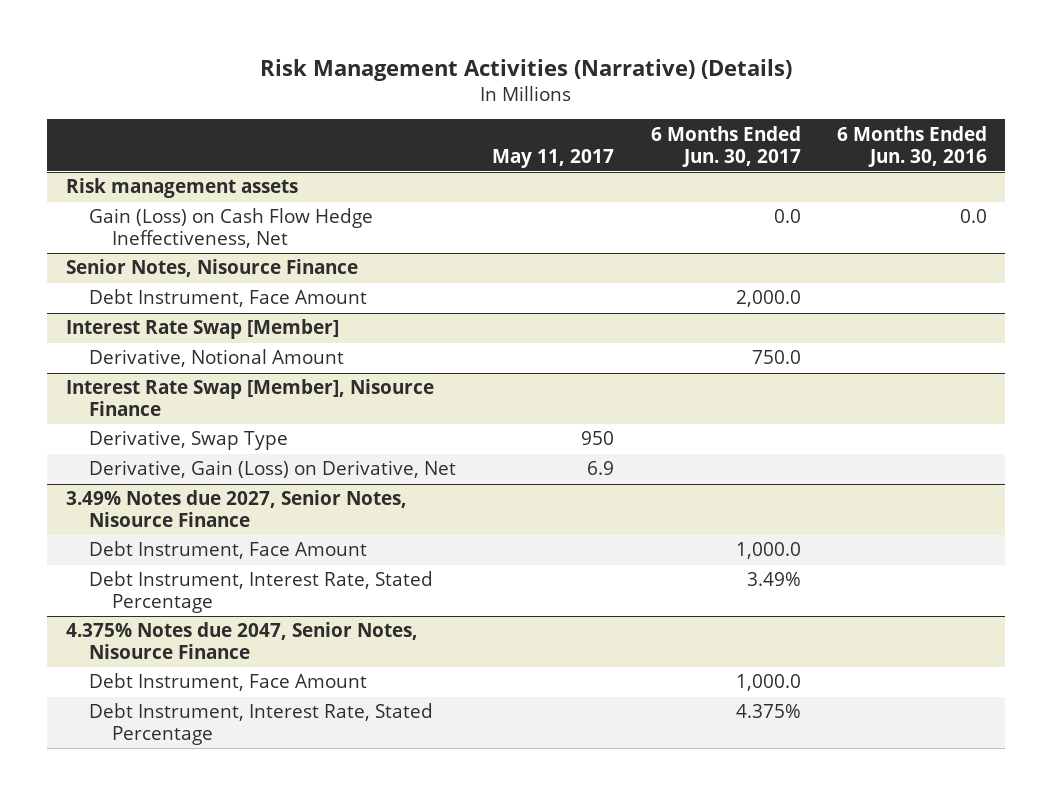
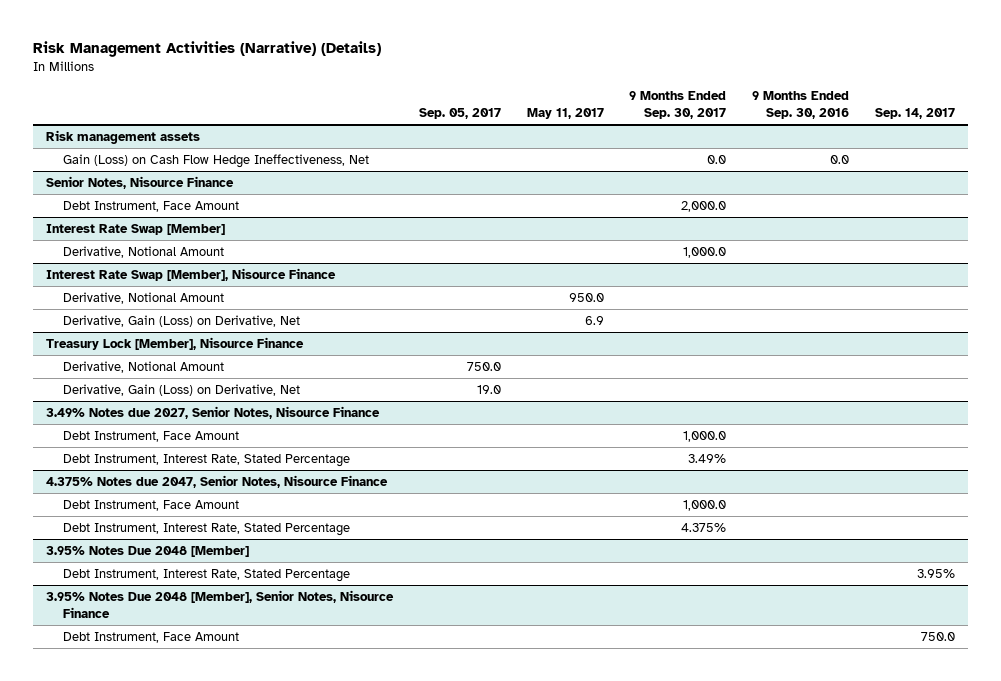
- | May 11, 2017 | 6 Months Ended Jun. 30, 2017 | 6 Months Ended Jun. 30, 2016
+ | Sep. 05, 2017 | May 11, 2017 | 9 Months Ended Sep. 30, 2017 | 9 Months Ended Sep. 30, 2016 | Sep. 14, 2017
@ Interest Rate Swap [Member], Nisource Finance
- Derivative, Swap Type | 950 | |
+ Derivative, Notional Amount | | 950.0 | | |
+ Treasury Lock [Member], Nisource Finance
+ Derivative, Notional Amount | 750.0 | | | |
+ Derivative, Gain (Loss) on Derivative, Net | 19.0 | | | |
+ 3.95% Notes Due 2048 [Member]
+ Debt Instrument, Interest Rate, Stated Percentage | | | | | 3.95%
+ 3.95% Notes Due 2048 [Member], Senior Notes, Nisource Finance
+ Debt Instrument, Face Amount | | | | | 750.0

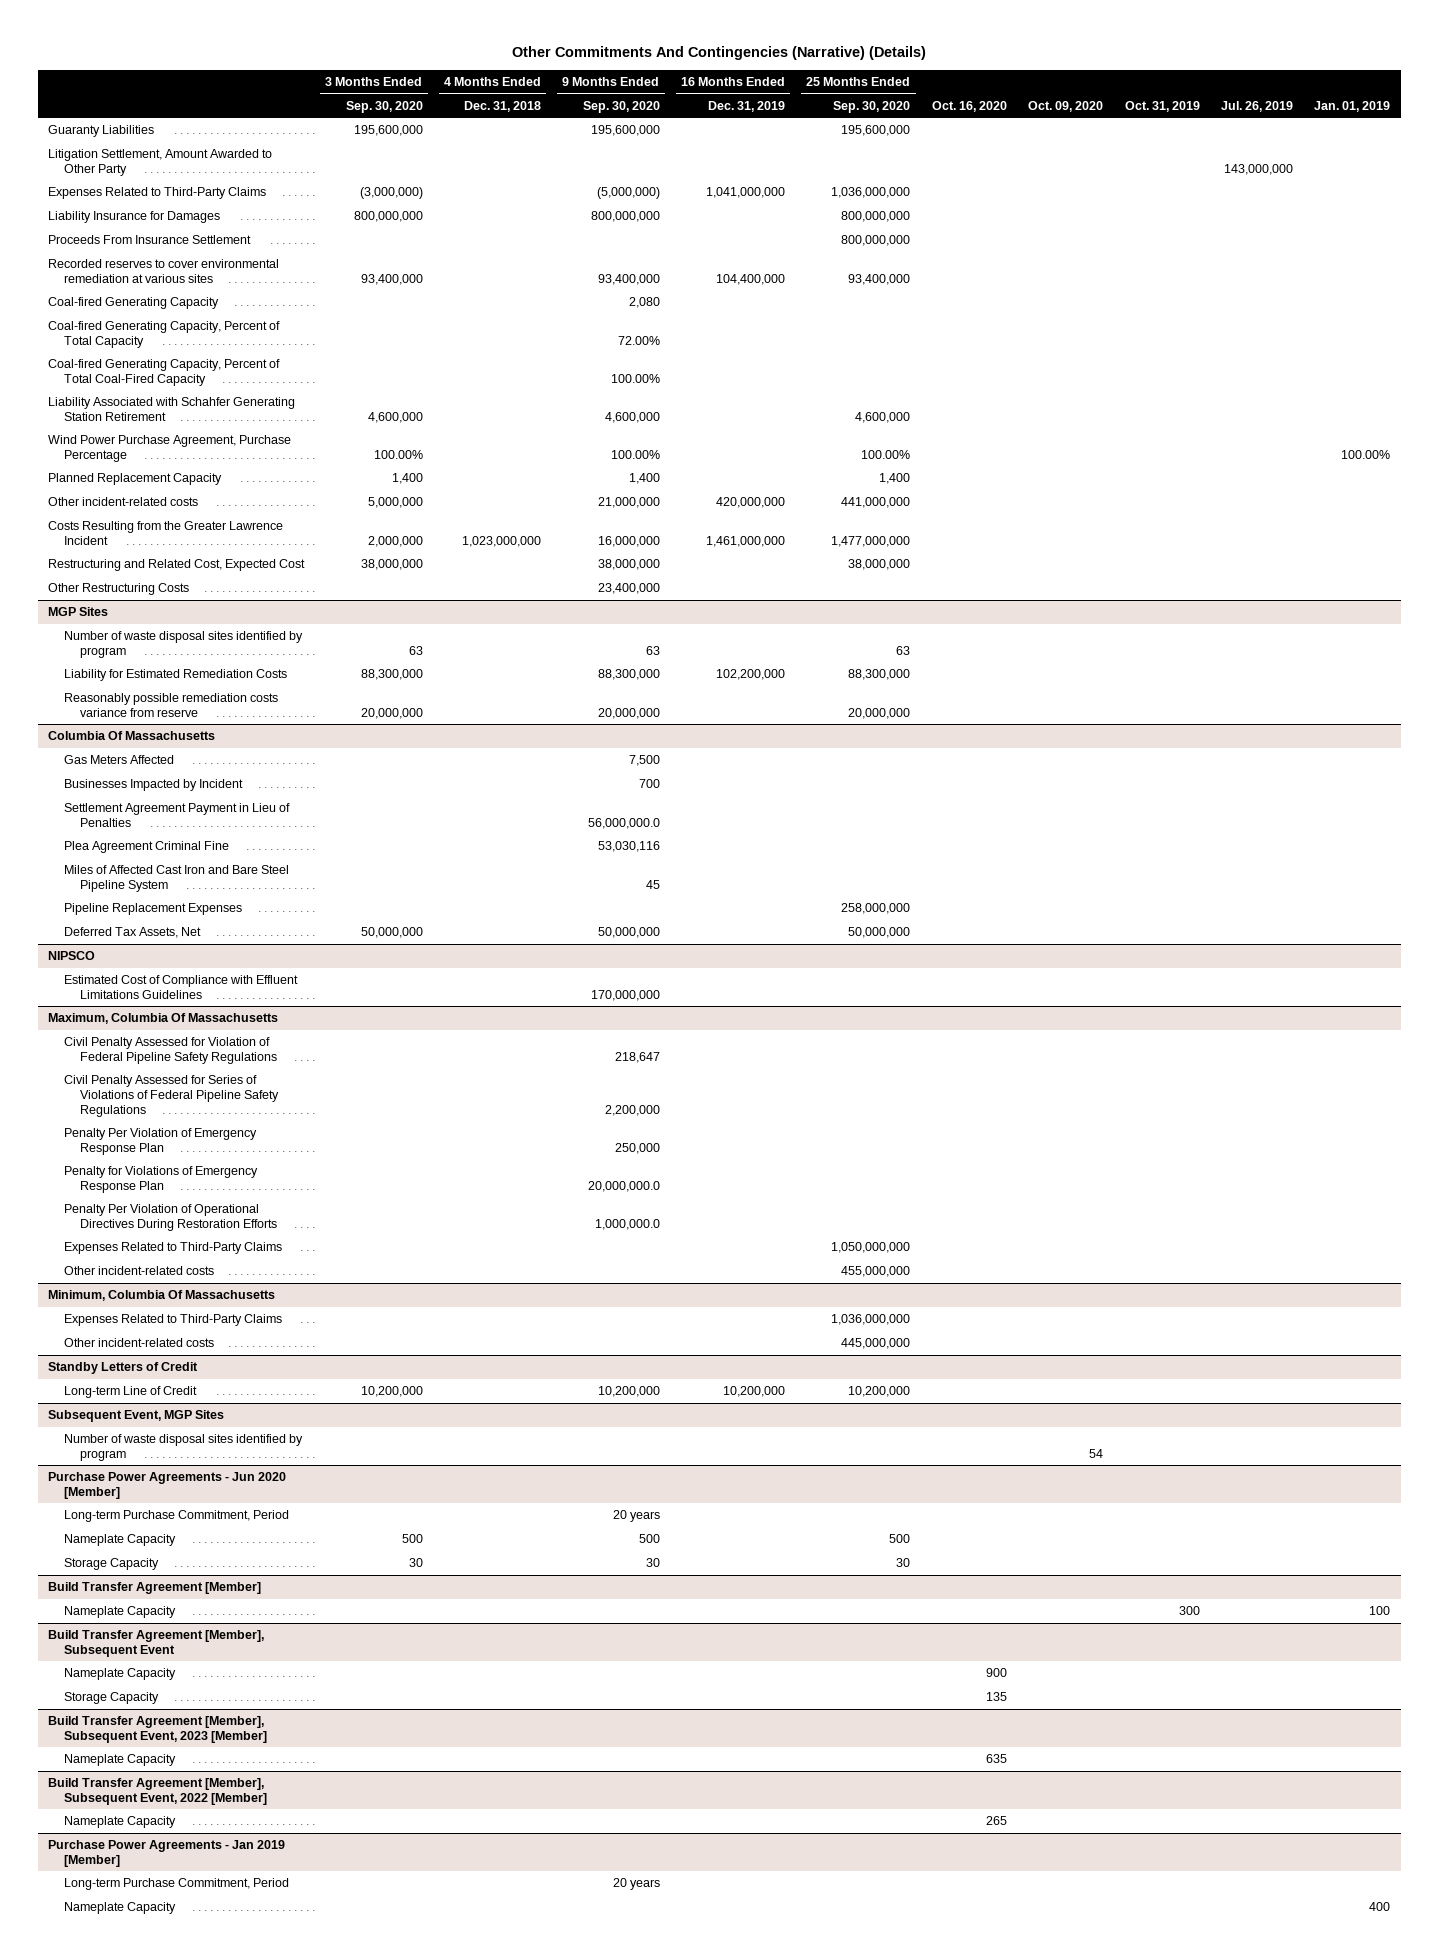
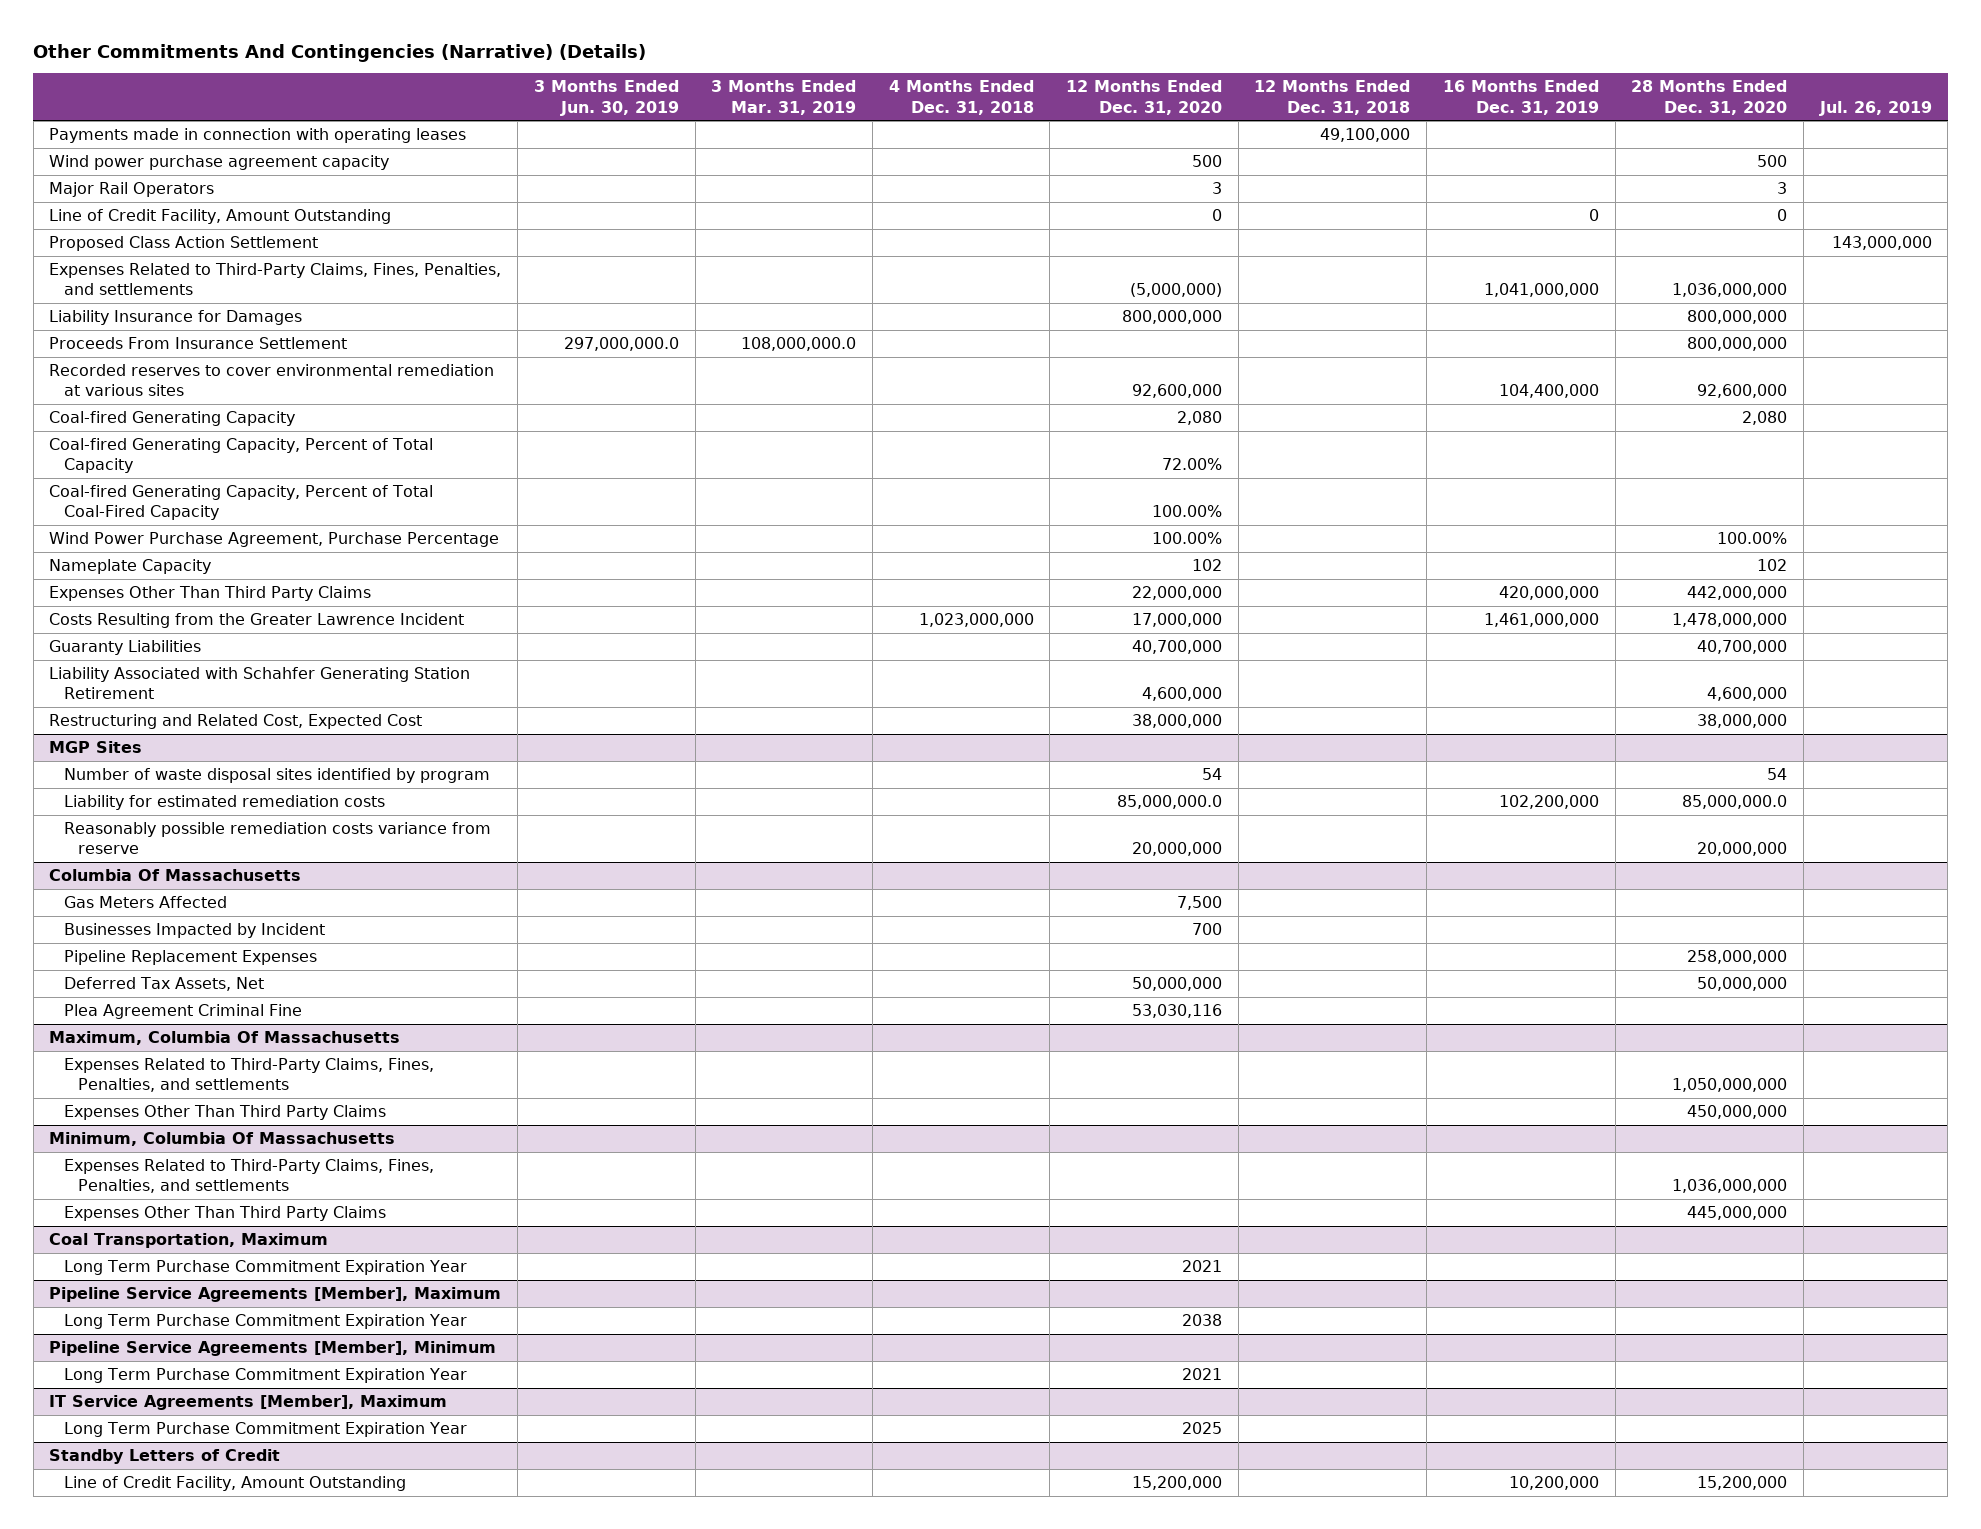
- | 3 Months Ended Sep. 30, 2020 | 4 Months Ended Dec. 31, 2018 | 9 Months Ended Sep. 30, 2020 | 16 Months Ended Dec. 31, 2019 | 25 Months Ended Sep. 30, 2020 | Oct. 16, 2020 | Oct. 09, 2020 | Oct. 31, 2019 | Jul. 26, 2019 | Jan. 01, 2019
+ | 3 Months Ended Jun. 30, 2019 | 3 Months Ended Mar. 31, 2019 | 4 Months Ended Dec. 31, 2018 | 12 Months Ended Dec. 31, 2020 | 12 Months Ended Dec. 31, 2018 | 16 Months Ended Dec. 31, 2019 | 28 Months Ended Dec. 31, 2020 | Jul. 26, 2019
- Litigation Settlement, Amount Awarded to Other Party | | | | | | | | | 143,000,000 |
- Expenses Related to Third-Party Claims | (3,000,000) | | (5,000,000) | 1,041,000,000 | 1,036,000,000 | | | | |
+ Payments made in connection with operating leases | | | | | 49,100,000 | | |
+ Wind power purchase agreement capacity | | | | 500 | | | 500 |
+ Major Rail Operators | | | | 3 | | | 3 |
+ Line of Credit Facility, Amount Outstanding | | | | 0 | | 0 | 0 |
+ Proposed Class Action Settlement | | | | | | | | 143,000,000
+ Expenses Related to Third-Party Claims, Fines, Penalties, and settlements | | | | (5,000,000) | | 1,041,000,000 | 1,036,000,000 |
- Planned Replacement Capacity | 1,400 | | 1,400 | | 1,400 | | | | |
- Other incident-related costs | 5,000,000 | | 21,000,000 | 420,000,000 | 441,000,000 | | | | |
+ Nameplate Capacity | | | | 102 | | | 102 |
+ Expenses Other Than Third Party Claims | | | | 22,000,000 | | 420,000,000 | 442,000,000 |
moved down: Guaranty Liabilities | | | | 40,700,000 | | | 40,700,000 |
moved down: Liability Associated with Schahfer Generating Station Retirement | | | | 4,600,000 | | | 4,600,000 |
- Other Restructuring Costs | | | 23,400,000 | | | | | | |
@ MGP Sites
- Liability for Estimated Remediation Costs | 88,300,000 | | 88,300,000 | 102,200,000 | 88,300,000 | | | | |
+ Liability for estimated remediation costs | | | | 85,000,000.0 | | 102,200,000 | 85,000,000.0 |
@ Columbia Of Massachusetts
- Settlement Agreement Payment in Lieu of Penalties | | | 56,000,000.0 | | | | | | |
- Miles of Affected Cast Iron and Bare Steel Pipeline System | | | 45 | | | | | | |
- NIPSCO
- Estimated Cost of Compliance with Effluent Limitations Guidelines | | | 170,000,000 | | | | | | |
@ Columbia Of Massachusetts
moved down: Plea Agreement Criminal Fine | | | | 53,030,116 | | | |
@ Maximum, Columbia Of Massachusetts
- Civil Penalty Assessed for Violation of Federal Pipeline Safety Regulations | | | 218,647 | | | | | | |
- Civil Penalty Assessed for Series of Violations of Federal Pipeline Safety Regulations | | | 2,200,000 | | | | | | |
- Penalty Per Violation of Emergency Response Plan | | | 250,000 | | | | | | |
- Penalty for Violations of Emergency Response Plan | | | 20,000,000.0 | | | | | | |
- Penalty Per Violation of Operational Directives During Restoration Efforts | | | 1,000,000.0 | | | | | | |
- Expenses Related to Third-Party Claims | | | | | 1,050,000,000 | | | | |
- Other incident-related costs | | | | | 455,000,000 | | | | |
+ Expenses Related to Third-Party Claims, Fines, Penalties, and settlements | | | | | | | 1,050,000,000 |
+ Expenses Other Than Third Party Claims | | | | | | | 450,000,000 |
@ Minimum, Columbia Of Massachusetts
- Expenses Related to Third-Party Claims | | | | | 1,036,000,000 | | | | |
- Other incident-related costs | | | | | 445,000,000 | | | | |
+ Expenses Related to Third-Party Claims, Fines, Penalties, and settlements | | | | | | | 1,036,000,000 |
+ Expenses Other Than Third Party Claims | | | | | | | 445,000,000 |
+ Coal Transportation, Maximum
+ Long Term Purchase Commitment Expiration Year | | | | 2021 | | | |
+ Pipeline Service Agreements [Member], Maximum
+ Long Term Purchase Commitment Expiration Year | | | | 2038 | | | |
+ Pipeline Service Agreements [Member], Minimum
+ Long Term Purchase Commitment Expiration Year | | | | 2021 | | | |
+ IT Service Agreements [Member], Maximum
+ Long Term Purchase Commitment Expiration Year | | | | 2025 | | | |
@ Standby Letters of Credit
- Long-term Line of Credit | 10,200,000 | | 10,200,000 | 10,200,000 | 10,200,000 | | | | |
- Subsequent Event, MGP Sites
- Number of waste disposal sites identified by program | | | | | | | 54 | | |
- Purchase Power Agreements - Jun 2020 [Member]
- Long-term Purchase Commitment, Period | | | 20 years | | | | | | |
- Nameplate Capacity | 500 | | 500 | | 500 | | | | |
- Storage Capacity | 30 | | 30 | | 30 | | | | |
- Build Transfer Agreement [Member]
- Nameplate Capacity | | | | | | | | 300 | | 100
- Build Transfer Agreement [Member], Subsequent Event
- Nameplate Capacity | | | | | | 900 | | | |
- Storage Capacity | | | | | | 135 | | | |
- Build Transfer Agreement [Member], Subsequent Event, 2023 [Member]
- Nameplate Capacity | | | | | | 635 | | | |
- Build Transfer Agreement [Member], Subsequent Event, 2022 [Member]
- Nameplate Capacity | | | | | | 265 | | | |
- Purchase Power Agreements - Jan 2019 [Member]
- Long-term Purchase Commitment, Period | | | 20 years | | | | | | |
- Nameplate Capacity | | | | | | | | | | 400
@ Standby Letters of Credit
+ Line of Credit Facility, Amount Outstanding | | | | 15,200,000 | | 10,200,000 | 15,200,000 |

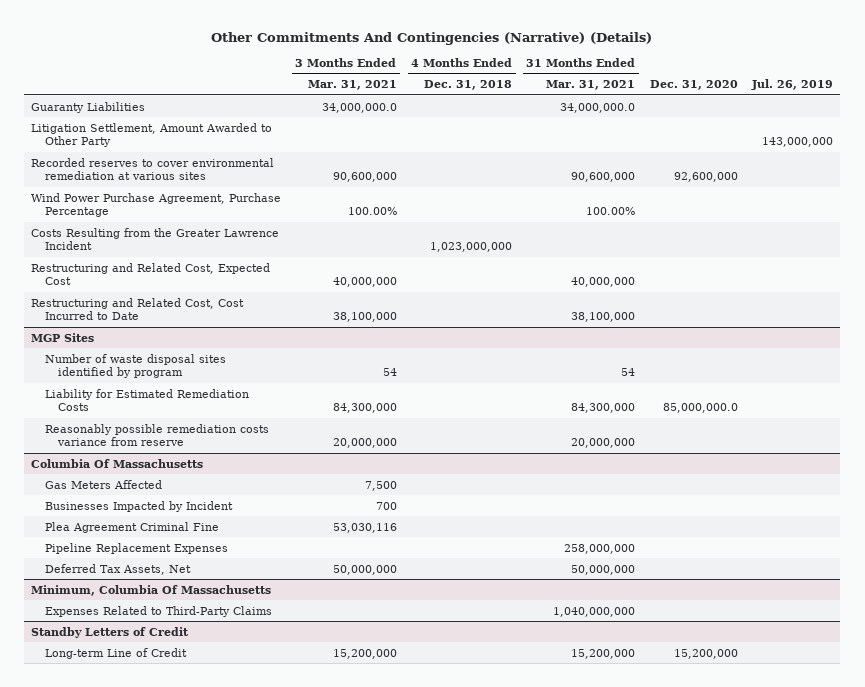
- | 3 Months Ended Jun. 30, 2019 | 3 Months Ended Mar. 31, 2019 | 4 Months Ended Dec. 31, 2018 | 12 Months Ended Dec. 31, 2020 | 12 Months Ended Dec. 31, 2018 | 16 Months Ended Dec. 31, 2019 | 28 Months Ended Dec. 31, 2020 | Jul. 26, 2019
+ | 3 Months Ended Mar. 31, 2021 | 4 Months Ended Dec. 31, 2018 | 31 Months Ended Mar. 31, 2021 | Dec. 31, 2020 | Jul. 26, 2019
- Payments made in connection with operating leases | | | | | 49,100,000 | | |
- Wind power purchase agreement capacity | | | | 500 | | | 500 |
- Major Rail Operators | | | | 3 | | | 3 |
- Line of Credit Facility, Amount Outstanding | | | | 0 | | 0 | 0 |
- Proposed Class Action Settlement | | | | | | | | 143,000,000
- Expenses Related to Third-Party Claims, Fines, Penalties, and settlements | | | | (5,000,000) | | 1,041,000,000 | 1,036,000,000 |
- Liability Insurance for Damages | | | | 800,000,000 | | | 800,000,000 |
- Proceeds From Insurance Settlement | 297,000,000.0 | 108,000,000.0 | | | | | 800,000,000 |
moved up: Guaranty Liabilities | 34,000,000.0 | | 34,000,000.0 | |
+ Litigation Settlement, Amount Awarded to Other Party | | | | | 143,000,000
- Coal-fired Generating Capacity | | | | 2,080 | | | 2,080 |
- Coal-fired Generating Capacity, Percent of Total Capacity | | | | 72.00% | | | |
- Coal-fired Generating Capacity, Percent of Total Coal-Fired Capacity | | | | 100.00% | | | |
- Nameplate Capacity | | | | 102 | | | 102 |
- Expenses Other Than Third Party Claims | | | | 22,000,000 | | 420,000,000 | 442,000,000 |
- Liability Associated with Schahfer Generating Station Retirement | | | | 4,600,000 | | | 4,600,000 |
+ Restructuring and Related Cost, Cost Incurred to Date | 38,100,000 | | 38,100,000 | |
@ MGP Sites
- Liability for estimated remediation costs | | | | 85,000,000.0 | | 102,200,000 | 85,000,000.0 |
+ Liability for Estimated Remediation Costs | 84,300,000 | | 84,300,000 | 85,000,000.0 |
@ Columbia Of Massachusetts
moved up: Plea Agreement Criminal Fine | 53,030,116 | | | |
- Maximum, Columbia Of Massachusetts
- Expenses Related to Third-Party Claims, Fines, Penalties, and settlements | | | | | | | 1,050,000,000 |
- Expenses Other Than Third Party Claims | | | | | | | 450,000,000 |
@ Minimum, Columbia Of Massachusetts
- Expenses Related to Third-Party Claims, Fines, Penalties, and settlements | | | | | | | 1,036,000,000 |
- Expenses Other Than Third Party Claims | | | | | | | 445,000,000 |
- Coal Transportation, Maximum
- Long Term Purchase Commitment Expiration Year | | | | 2021 | | | |
- Pipeline Service Agreements [Member], Maximum
- Long Term Purchase Commitment Expiration Year | | | | 2038 | | | |
- Pipeline Service Agreements [Member], Minimum
- Long Term Purchase Commitment Expiration Year | | | | 2021 | | | |
- IT Service Agreements [Member], Maximum
- Long Term Purchase Commitment Expiration Year | | | | 2025 | | | |
@ Minimum, Columbia Of Massachusetts
+ Expenses Related to Third-Party Claims | | | 1,040,000,000 | |
@ Standby Letters of Credit
- Line of Credit Facility, Amount Outstanding | | | | 15,200,000 | | 10,200,000 | 15,200,000 |
+ Long-term Line of Credit | 15,200,000 | | 15,200,000 | 15,200,000 |

